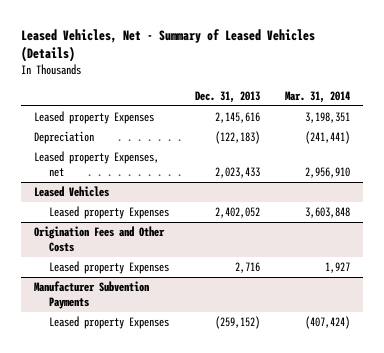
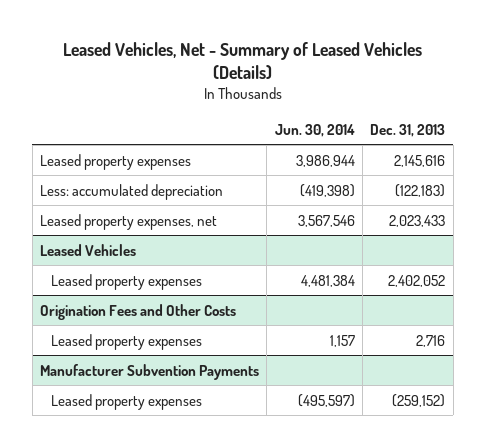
- | Dec. 31, 2013 | Mar. 31, 2014
+ | Jun. 30, 2014 | Dec. 31, 2013
- Leased property Expenses | 2,145,616 | 3,198,351
- Depreciation | (122,183) | (241,441)
- Leased property Expenses, net | 2,023,433 | 2,956,910
+ Leased property expenses | 3,986,944 | 2,145,616
+ Less: accumulated depreciation | (419,398) | (122,183)
+ Leased property expenses, net | 3,567,546 | 2,023,433
@ Leased Vehicles
- Leased property Expenses | 2,402,052 | 3,603,848
+ Leased property expenses | 4,481,384 | 2,402,052
@ Origination Fees and Other Costs
- Leased property Expenses | 2,716 | 1,927
+ Leased property expenses | 1,157 | 2,716
@ Manufacturer Subvention Payments
- Leased property Expenses | (259,152) | (407,424)
+ Leased property expenses | (495,597) | (259,152)

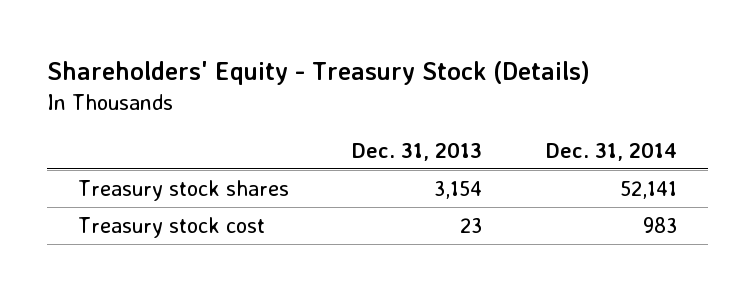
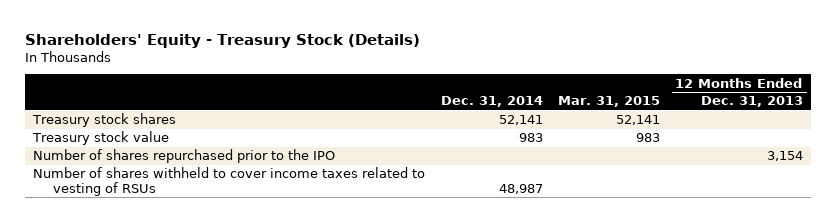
- | Dec. 31, 2013 | Dec. 31, 2014
+ | Dec. 31, 2014 | Mar. 31, 2015 | 12 Months Ended Dec. 31, 2013
- Treasury stock cost | 23 | 983
+ Treasury stock value | 983 | 983 |
+ Number of shares repurchased prior to the IPO | | | 3,154
+ Number of shares withheld to cover income taxes related to vesting of RSUs | 48,987 | |

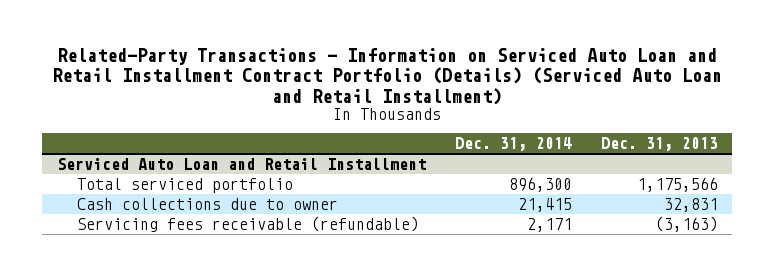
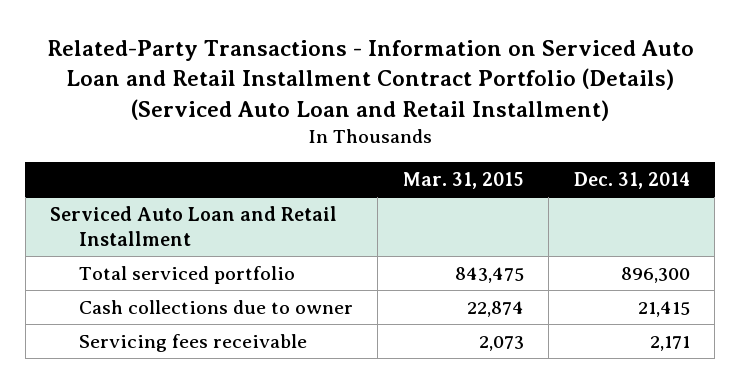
- | Dec. 31, 2014 | Dec. 31, 2013
+ | Mar. 31, 2015 | Dec. 31, 2014
@ Serviced Auto Loan and Retail Installment
- Servicing fees receivable (refundable) | 2,171 | (3,163)
+ Servicing fees receivable | 2,073 | 2,171

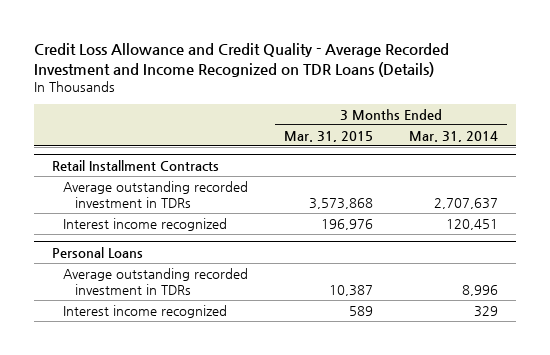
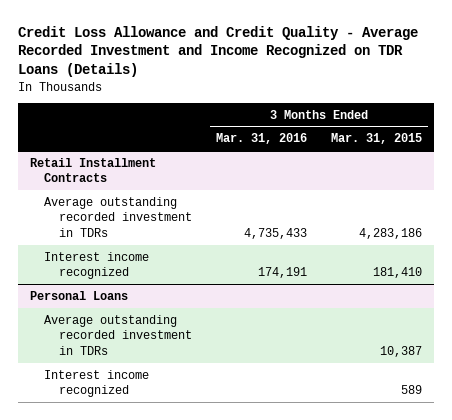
- | 3 Months Ended Mar. 31, 2015 | 3 Months Ended Mar. 31, 2014
+ | 3 Months Ended Mar. 31, 2016 | 3 Months Ended Mar. 31, 2015
@ Retail Installment Contracts
- Average outstanding recorded investment in TDRs | 3,573,868 | 2,707,637
- Interest income recognized | 196,976 | 120,451
+ Average outstanding recorded investment in TDRs | 4,735,433 | 4,283,186
+ Interest income recognized | 174,191 | 181,410

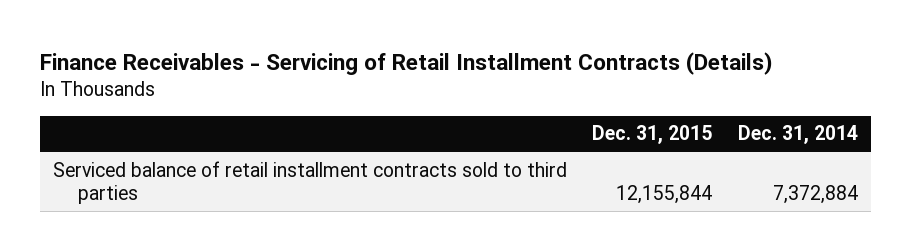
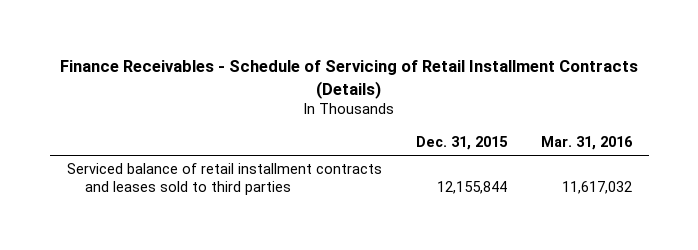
- Finance Receivables - Servicing of Retail Installment Contracts (Details)
+ Finance Receivables - Schedule of Servicing of Retail Installment Contracts (Details)
- | Dec. 31, 2015 | Dec. 31, 2014
+ | Dec. 31, 2015 | Mar. 31, 2016
- Serviced balance of retail installment contracts sold to third parties | 12,155,844 | 7,372,884
+ Serviced balance of retail installment contracts and leases sold to third parties | 12,155,844 | 11,617,032

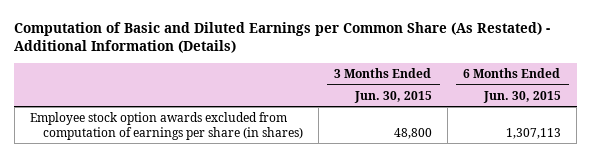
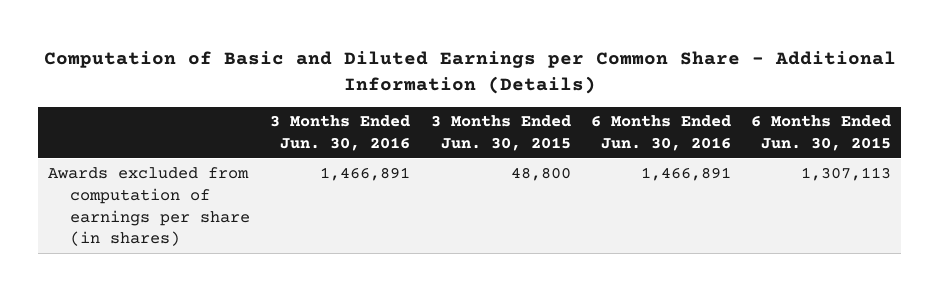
- Computation of Basic and Diluted Earnings per Common Share (As Restated) - Additional Information (Details)
+ Computation of Basic and Diluted Earnings per Common Share - Additional Information (Details)
- | 3 Months Ended Jun. 30, 2015 | 6 Months Ended Jun. 30, 2015
+ | 3 Months Ended Jun. 30, 2016 | 3 Months Ended Jun. 30, 2015 | 6 Months Ended Jun. 30, 2016 | 6 Months Ended Jun. 30, 2015
- Employee stock option awards excluded from computation of earnings per share (in shares) | 48,800 | 1,307,113
+ Awards excluded from computation of earnings per share (in shares) | 1,466,891 | 48,800 | 1,466,891 | 1,307,113

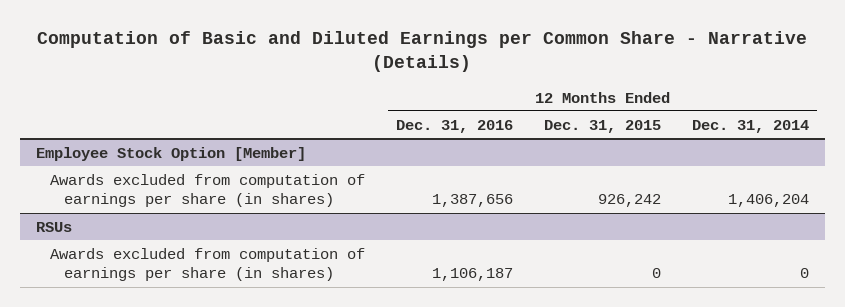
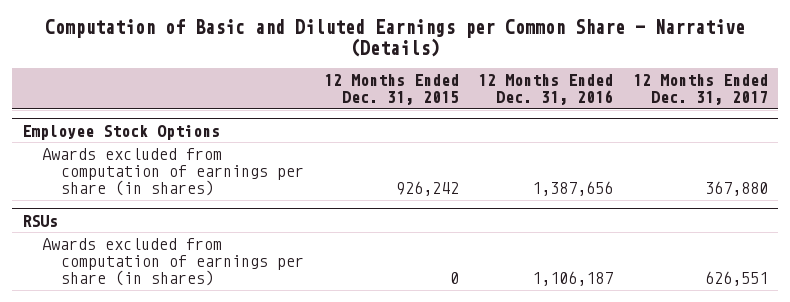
- | 12 Months Ended Dec. 31, 2016 | 12 Months Ended Dec. 31, 2015 | 12 Months Ended Dec. 31, 2014
+ | 12 Months Ended Dec. 31, 2015 | 12 Months Ended Dec. 31, 2016 | 12 Months Ended Dec. 31, 2017
- Employee Stock Option [Member]
+ Employee Stock Options

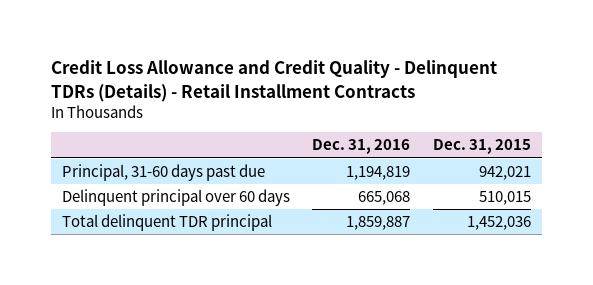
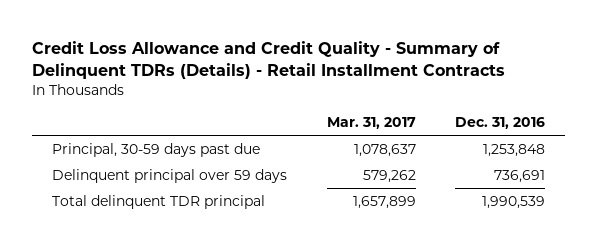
- Credit Loss Allowance and Credit Quality - Delinquent TDRs (Details) - Retail Installment Contracts
+ Credit Loss Allowance and Credit Quality - Summary of Delinquent TDRs (Details) - Retail Installment Contracts
- | Dec. 31, 2016 | Dec. 31, 2015
+ | Mar. 31, 2017 | Dec. 31, 2016
- Principal, 31-60 days past due | 1,194,819 | 942,021
- Delinquent principal over 60 days | 665,068 | 510,015
- Total delinquent TDR principal | 1,859,887 | 1,452,036
+ Principal, 30-59 days past due | 1,078,637 | 1,253,848
+ Delinquent principal over 59 days | 579,262 | 736,691
+ Total delinquent TDR principal | 1,657,899 | 1,990,539

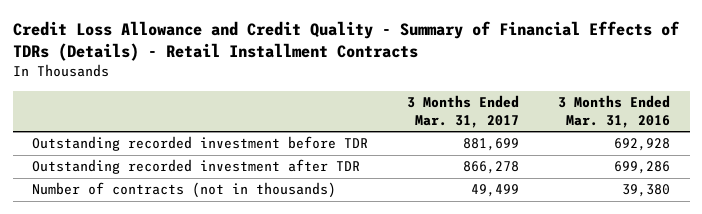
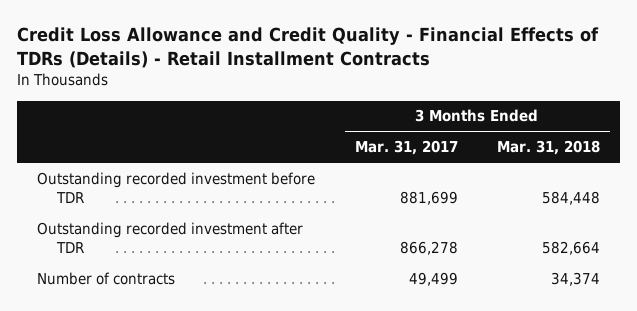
- Credit Loss Allowance and Credit Quality - Summary of Financial Effects of TDRs (Details) - Retail Installment Contracts
+ Credit Loss Allowance and Credit Quality - Financial Effects of TDRs (Details) - Retail Installment Contracts
- | 3 Months Ended Mar. 31, 2017 | 3 Months Ended Mar. 31, 2016
+ | 3 Months Ended Mar. 31, 2017 | 3 Months Ended Mar. 31, 2018
- Number of contracts (not in thousands) | 49,499 | 39,380
+ Number of contracts | 49,499 | 34,374

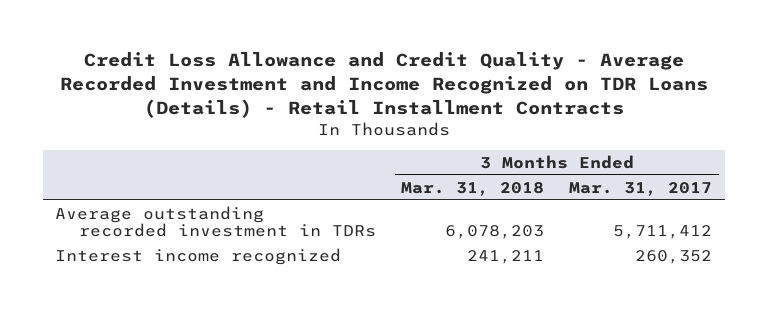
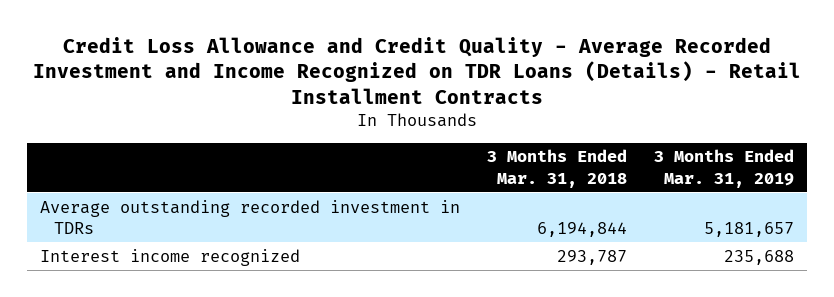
- | 3 Months Ended Mar. 31, 2018 | 3 Months Ended Mar. 31, 2017
+ | 3 Months Ended Mar. 31, 2018 | 3 Months Ended Mar. 31, 2019
- Average outstanding recorded investment in TDRs | 6,078,203 | 5,711,412
- Interest income recognized | 241,211 | 260,352
+ Average outstanding recorded investment in TDRs | 6,194,844 | 5,181,657
+ Interest income recognized | 293,787 | 235,688

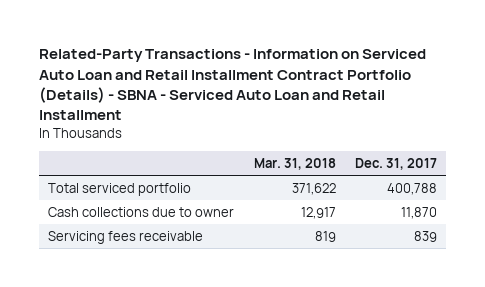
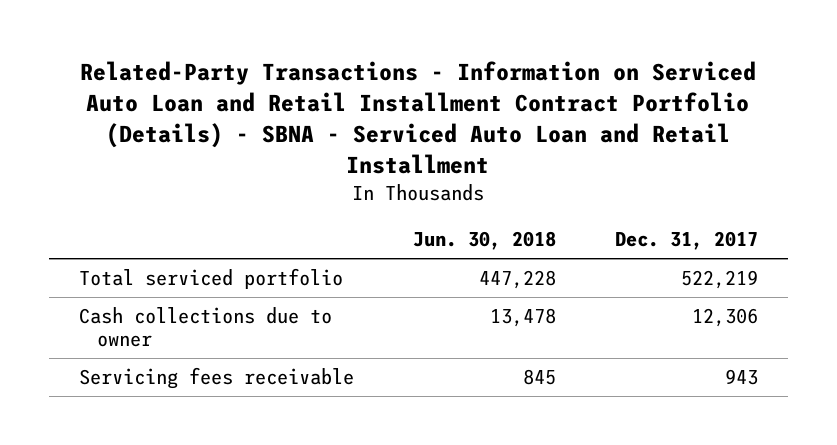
- | Mar. 31, 2018 | Dec. 31, 2017
+ | Jun. 30, 2018 | Dec. 31, 2017
- Total serviced portfolio | 371,622 | 400,788
- Cash collections due to owner | 12,917 | 11,870
- Servicing fees receivable | 819 | 839
+ Total serviced portfolio | 447,228 | 522,219
+ Cash collections due to owner | 13,478 | 12,306
+ Servicing fees receivable | 845 | 943

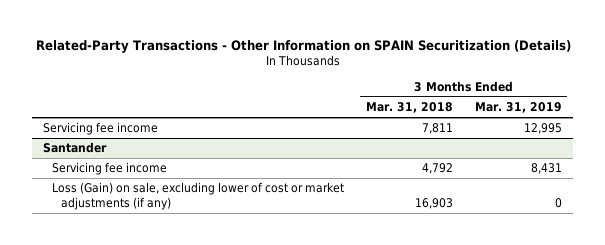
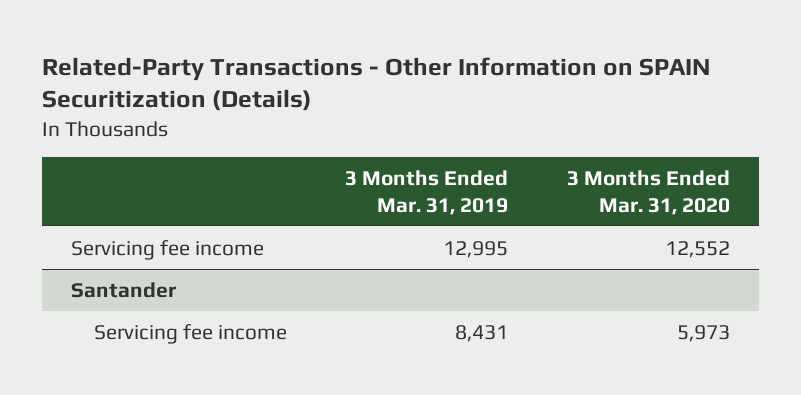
- | 3 Months Ended Mar. 31, 2018 | 3 Months Ended Mar. 31, 2019
+ | 3 Months Ended Mar. 31, 2019 | 3 Months Ended Mar. 31, 2020
@ Santander
- Loss (Gain) on sale, excluding lower of cost or market adjustments (if any) | 16,903 | 0

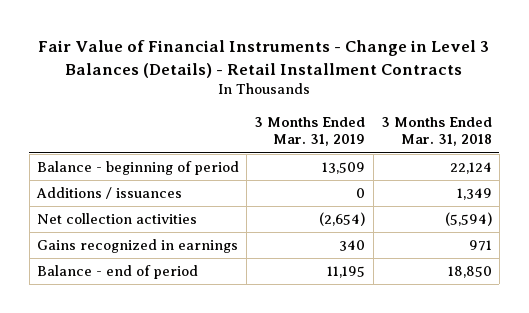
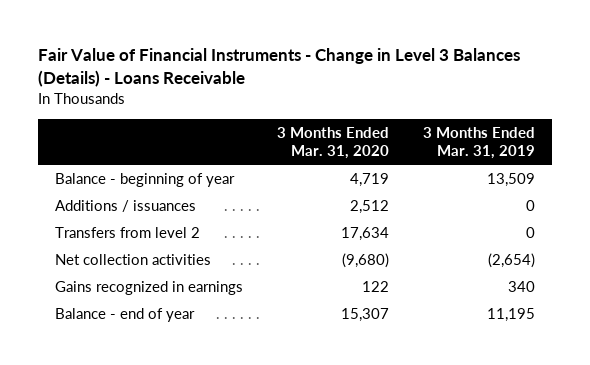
- Fair Value of Financial Instruments - Change in Level 3 Balances (Details) - Retail Installment Contracts
+ Fair Value of Financial Instruments - Change in Level 3 Balances (Details) - Loans Receivable
- | 3 Months Ended Mar. 31, 2019 | 3 Months Ended Mar. 31, 2018
+ | 3 Months Ended Mar. 31, 2020 | 3 Months Ended Mar. 31, 2019
- Balance - beginning of period | 13,509 | 22,124
+ Balance - beginning of year | 4,719 | 13,509
+ Transfers from level 2 | 17,634 | 0
- Balance - end of period | 11,195 | 18,850
+ Balance - end of year | 15,307 | 11,195

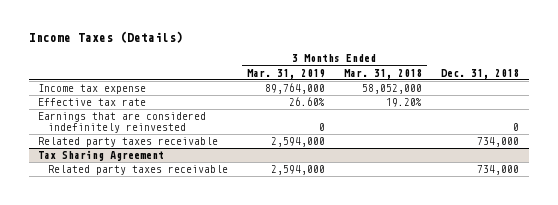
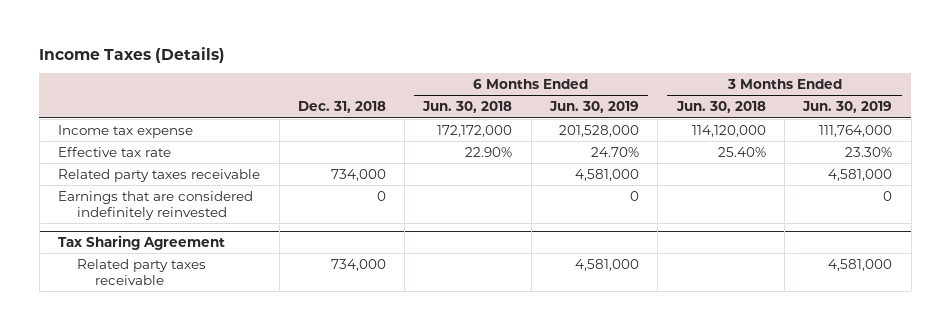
- | 3 Months Ended Mar. 31, 2019 | 3 Months Ended Mar. 31, 2018 | Dec. 31, 2018
+ | Dec. 31, 2018 | 6 Months Ended Jun. 30, 2018 | 6 Months Ended Jun. 30, 2019 | 3 Months Ended Jun. 30, 2018 | 3 Months Ended Jun. 30, 2019
moved down: Earnings that are considered indefinitely reinvested | 0 | | 0 | | 0

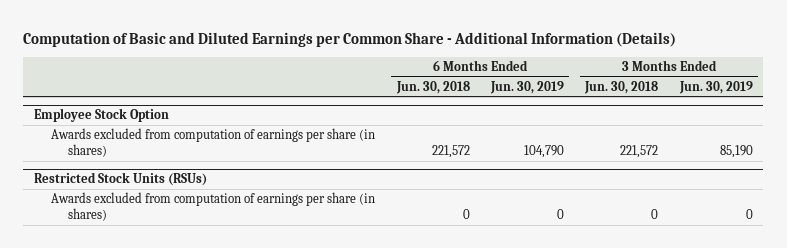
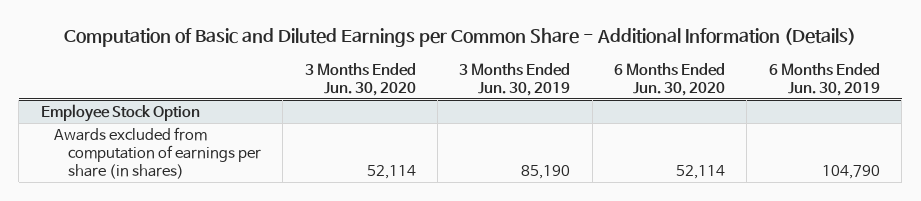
- | 6 Months Ended Jun. 30, 2018 | 6 Months Ended Jun. 30, 2019 | 3 Months Ended Jun. 30, 2018 | 3 Months Ended Jun. 30, 2019
+ | 3 Months Ended Jun. 30, 2020 | 3 Months Ended Jun. 30, 2019 | 6 Months Ended Jun. 30, 2020 | 6 Months Ended Jun. 30, 2019
- Restricted Stock Units (RSUs)
- Awards excluded from computation of earnings per share (in shares) | 0 | 0 | 0 | 0

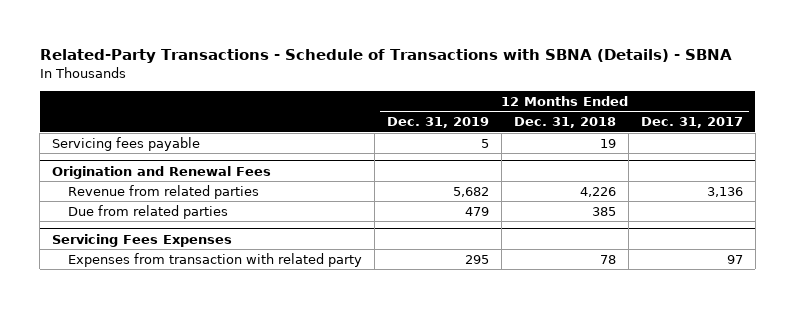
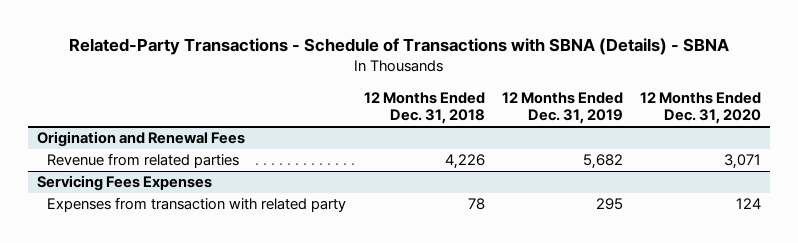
- | 12 Months Ended Dec. 31, 2019 | 12 Months Ended Dec. 31, 2018 | 12 Months Ended Dec. 31, 2017
+ | 12 Months Ended Dec. 31, 2018 | 12 Months Ended Dec. 31, 2019 | 12 Months Ended Dec. 31, 2020
- Servicing fees payable | 5 | 19 |
@ Origination and Renewal Fees
- Due from related parties | 479 | 385 |

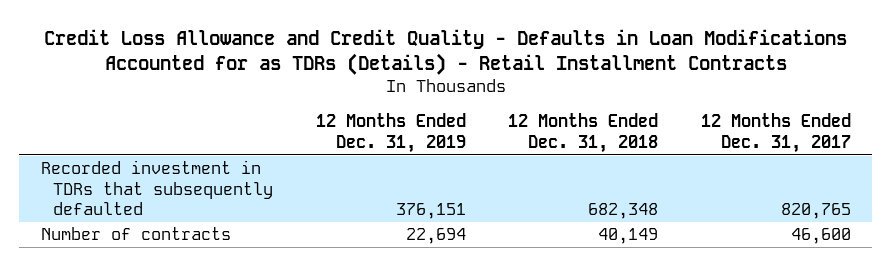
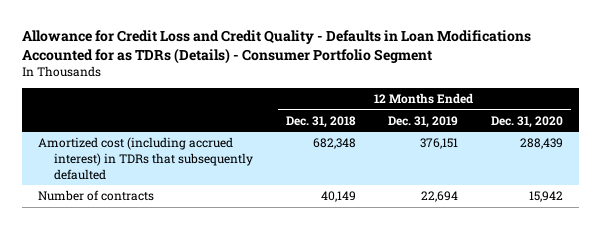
- Credit Loss Allowance and Credit Quality - Defaults in Loan Modifications Accounted for as TDRs (Details) - Retail Installment Contracts
+ Allowance for Credit Loss and Credit Quality - Defaults in Loan Modifications Accounted for as TDRs (Details) - Consumer Portfolio Segment
- | 12 Months Ended Dec. 31, 2019 | 12 Months Ended Dec. 31, 2018 | 12 Months Ended Dec. 31, 2017
+ | 12 Months Ended Dec. 31, 2018 | 12 Months Ended Dec. 31, 2019 | 12 Months Ended Dec. 31, 2020
- Recorded investment in TDRs that subsequently defaulted | 376,151 | 682,348 | 820,765
+ Amortized cost (including accrued interest) in TDRs that subsequently defaulted | 682,348 | 376,151 | 288,439

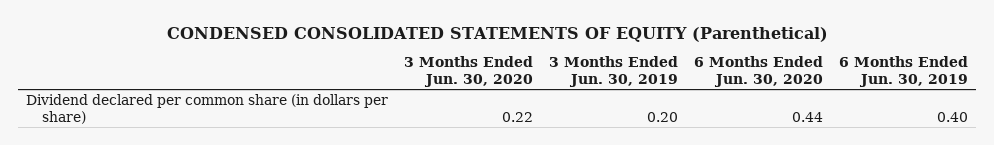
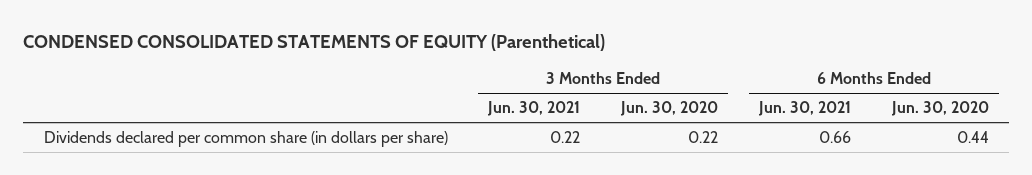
- | 3 Months Ended Jun. 30, 2020 | 3 Months Ended Jun. 30, 2019 | 6 Months Ended Jun. 30, 2020 | 6 Months Ended Jun. 30, 2019
+ | 3 Months Ended Jun. 30, 2021 | 3 Months Ended Jun. 30, 2020 | 6 Months Ended Jun. 30, 2021 | 6 Months Ended Jun. 30, 2020
- Dividend declared per common share (in dollars per share) | 0.22 | 0.20 | 0.44 | 0.40
+ Dividends declared per common share (in dollars per share) | 0.22 | 0.22 | 0.66 | 0.44

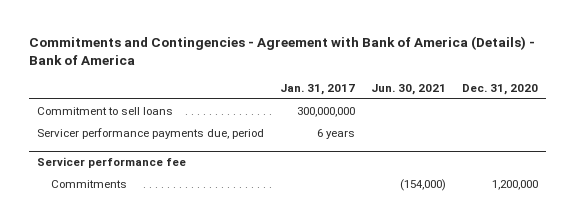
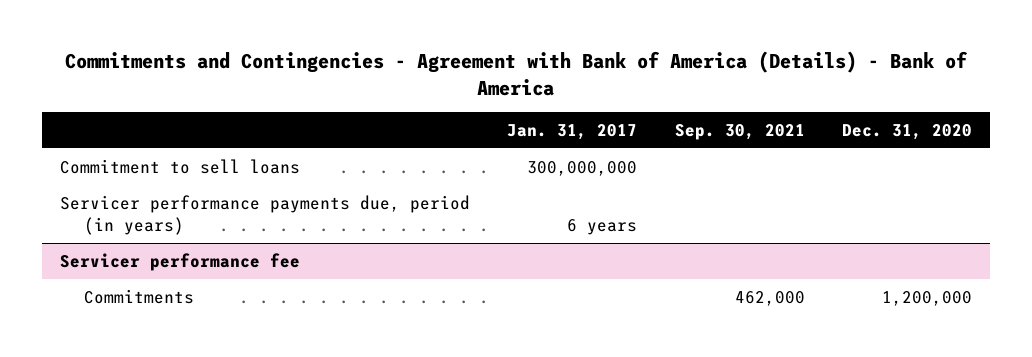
- | Jan. 31, 2017 | Jun. 30, 2021 | Dec. 31, 2020
+ | Jan. 31, 2017 | Sep. 30, 2021 | Dec. 31, 2020
- Servicer performance payments due, period | 6 years | |
+ Servicer performance payments due, period (in years) | 6 years | |

